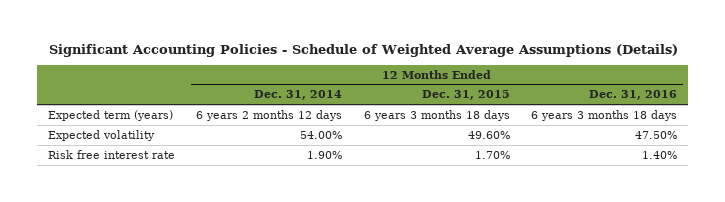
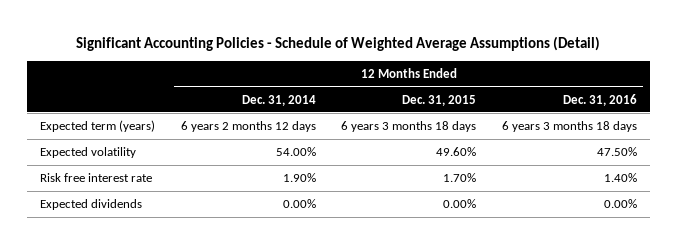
- Significant Accounting Policies - Schedule of Weighted Average Assumptions (Details)
+ Significant Accounting Policies - Schedule of Weighted Average Assumptions (Detail)
+ Expected dividends | 0.00% | 0.00% | 0.00%

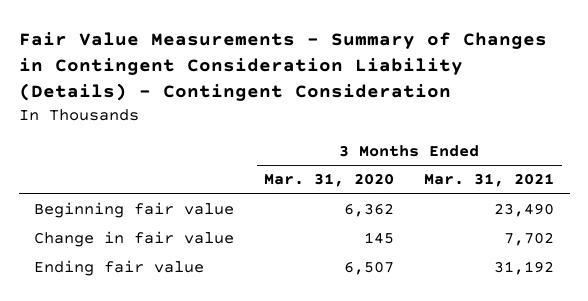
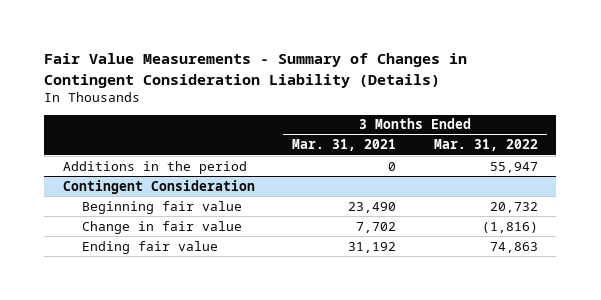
- Fair Value Measurements - Summary of Changes in Contingent Consideration Liability (Details) - Contingent Consideration
+ Fair Value Measurements - Summary of Changes in Contingent Consideration Liability (Details)
- | 3 Months Ended Mar. 31, 2020 | 3 Months Ended Mar. 31, 2021
+ | 3 Months Ended Mar. 31, 2021 | 3 Months Ended Mar. 31, 2022
+ Additions in the period | 0 | 55,947
+ Contingent Consideration

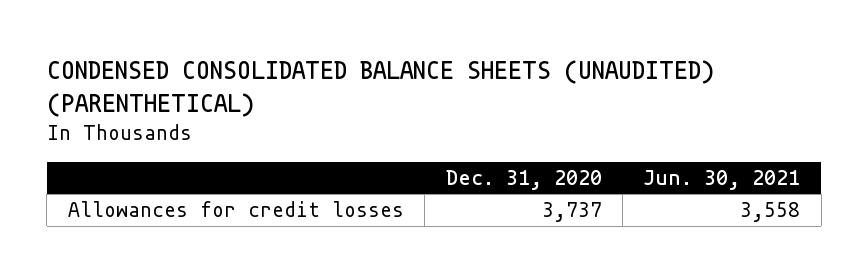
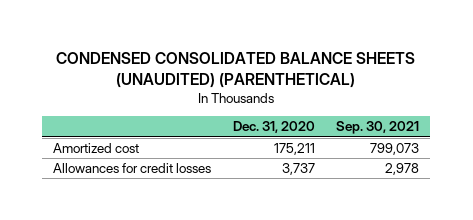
- | Dec. 31, 2020 | Jun. 30, 2021
+ | Dec. 31, 2020 | Sep. 30, 2021
+ Amortized cost | 175,211 | 799,073

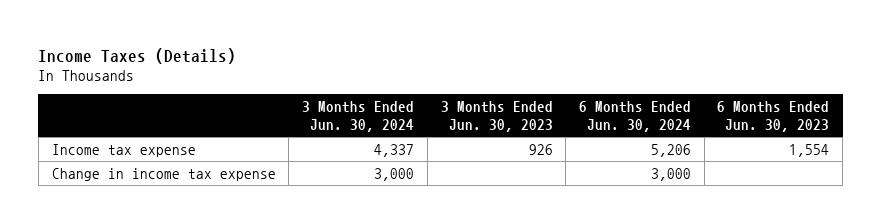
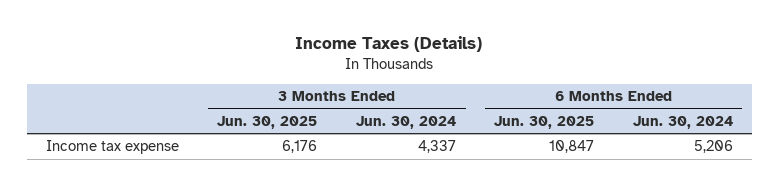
- | 3 Months Ended Jun. 30, 2024 | 3 Months Ended Jun. 30, 2023 | 6 Months Ended Jun. 30, 2024 | 6 Months Ended Jun. 30, 2023
+ | 3 Months Ended Jun. 30, 2025 | 3 Months Ended Jun. 30, 2024 | 6 Months Ended Jun. 30, 2025 | 6 Months Ended Jun. 30, 2024
- Change in income tax expense | 3,000 | | 3,000 |

